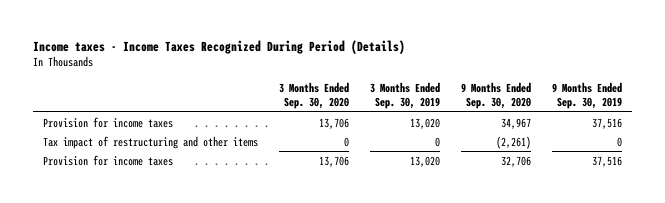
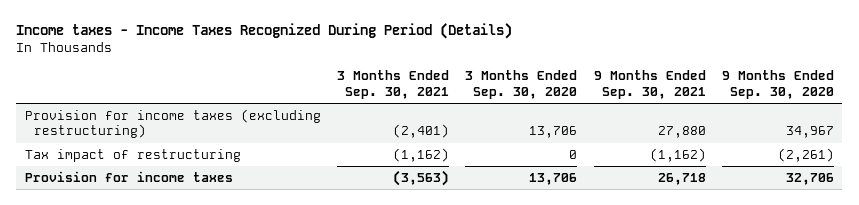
- | 3 Months Ended Sep. 30, 2020 | 3 Months Ended Sep. 30, 2019 | 9 Months Ended Sep. 30, 2020 | 9 Months Ended Sep. 30, 2019
+ | 3 Months Ended Sep. 30, 2021 | 3 Months Ended Sep. 30, 2020 | 9 Months Ended Sep. 30, 2021 | 9 Months Ended Sep. 30, 2020
- Provision for income taxes | 13,706 | 13,020 | 34,967 | 37,516
- Tax impact of restructuring and other items | 0 | 0 | (2,261) | 0
+ Provision for income taxes (excluding restructuring) | (2,401) | 13,706 | 27,880 | 34,967
+ Tax impact of restructuring | (1,162) | 0 | (1,162) | (2,261)

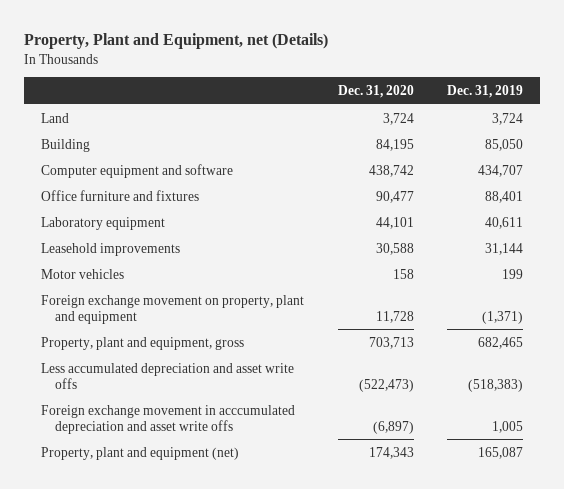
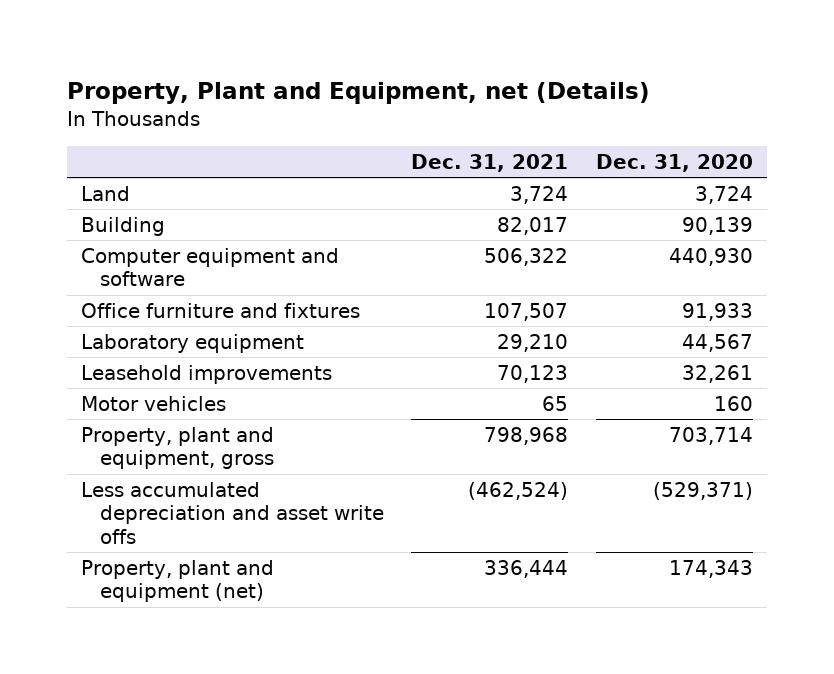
- | Dec. 31, 2020 | Dec. 31, 2019
+ | Dec. 31, 2021 | Dec. 31, 2020
- Building | 84,195 | 85,050
- Computer equipment and software | 438,742 | 434,707
- Office furniture and fixtures | 90,477 | 88,401
- Laboratory equipment | 44,101 | 40,611
- Leasehold improvements | 30,588 | 31,144
- Motor vehicles | 158 | 199
- Foreign exchange movement on property, plant and equipment | 11,728 | (1,371)
- Property, plant and equipment, gross | 703,713 | 682,465
- Less accumulated depreciation and asset write offs | (522,473) | (518,383)
- Foreign exchange movement in acccumulated depreciation and asset write offs | (6,897) | 1,005
+ Building | 82,017 | 90,139
+ Computer equipment and software | 506,322 | 440,930
+ Office furniture and fixtures | 107,507 | 91,933
+ Laboratory equipment | 29,210 | 44,567
+ Leasehold improvements | 70,123 | 32,261
+ Motor vehicles | 65 | 160
+ Property, plant and equipment, gross | 798,968 | 703,714
+ Less accumulated depreciation and asset write offs | (462,524) | (529,371)

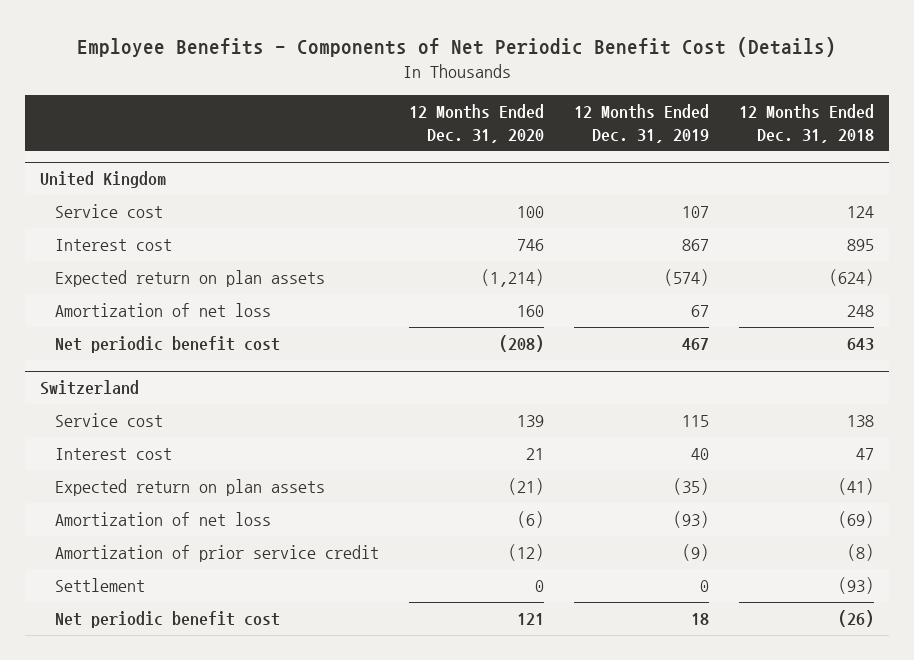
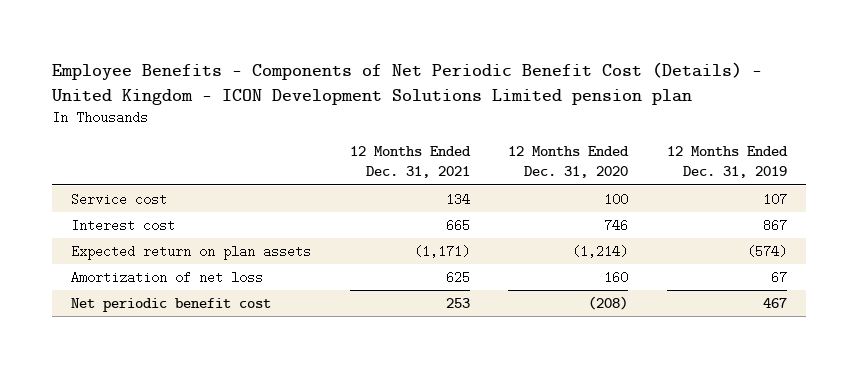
- Employee Benefits - Components of Net Periodic Benefit Cost (Details)
+ Employee Benefits - Components of Net Periodic Benefit Cost (Details) - United Kingdom - ICON Development Solutions Limited pension plan
- | 12 Months Ended Dec. 31, 2020 | 12 Months Ended Dec. 31, 2019 | 12 Months Ended Dec. 31, 2018
+ | 12 Months Ended Dec. 31, 2021 | 12 Months Ended Dec. 31, 2020 | 12 Months Ended Dec. 31, 2019
- United Kingdom
- Switzerland
- Service cost | 139 | 115 | 138
- Interest cost | 21 | 40 | 47
- Expected return on plan assets | (21) | (35) | (41)
- Amortization of net loss | (6) | (93) | (69)
- Amortization of prior service credit | (12) | (9) | (8)
- Settlement | 0 | 0 | (93)
- Net periodic benefit cost | 121 | 18 | (26)

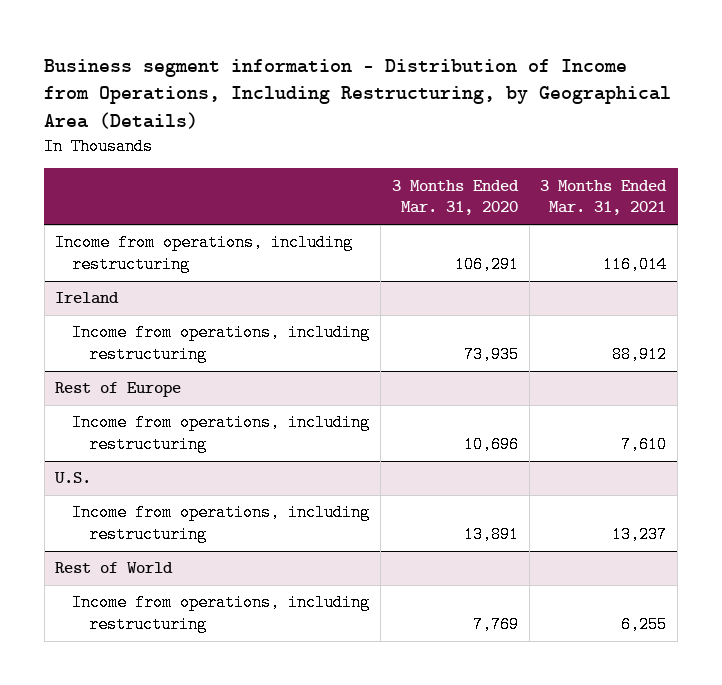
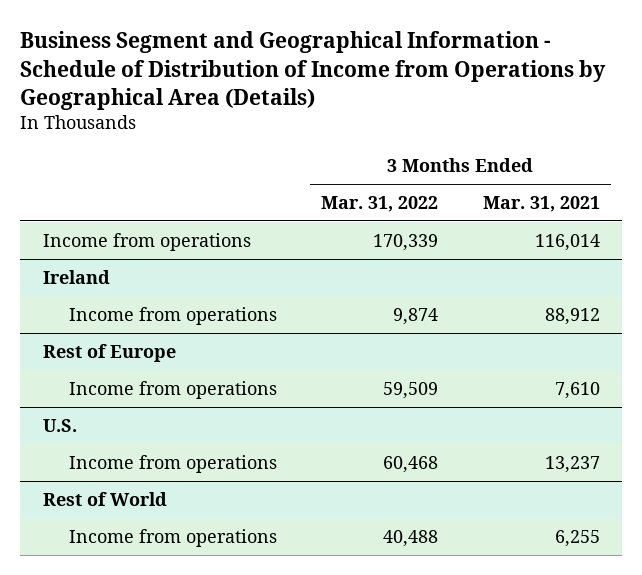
- Business segment information - Distribution of Income from Operations, Including Restructuring, by Geographical Area (Details)
+ Business Segment and Geographical Information - Schedule of Distribution of Income from Operations by Geographical Area (Details)
- | 3 Months Ended Mar. 31, 2020 | 3 Months Ended Mar. 31, 2021
+ | 3 Months Ended Mar. 31, 2022 | 3 Months Ended Mar. 31, 2021
- Income from operations, including restructuring | 106,291 | 116,014
+ Income from operations | 170,339 | 116,014
@ Ireland
- Income from operations, including restructuring | 73,935 | 88,912
+ Income from operations | 9,874 | 88,912
@ Rest of Europe
- Income from operations, including restructuring | 10,696 | 7,610
+ Income from operations | 59,509 | 7,610
@ U.S.
- Income from operations, including restructuring | 13,891 | 13,237
+ Income from operations | 60,468 | 13,237
@ Rest of World
- Income from operations, including restructuring | 7,769 | 6,255
+ Income from operations | 40,488 | 6,255

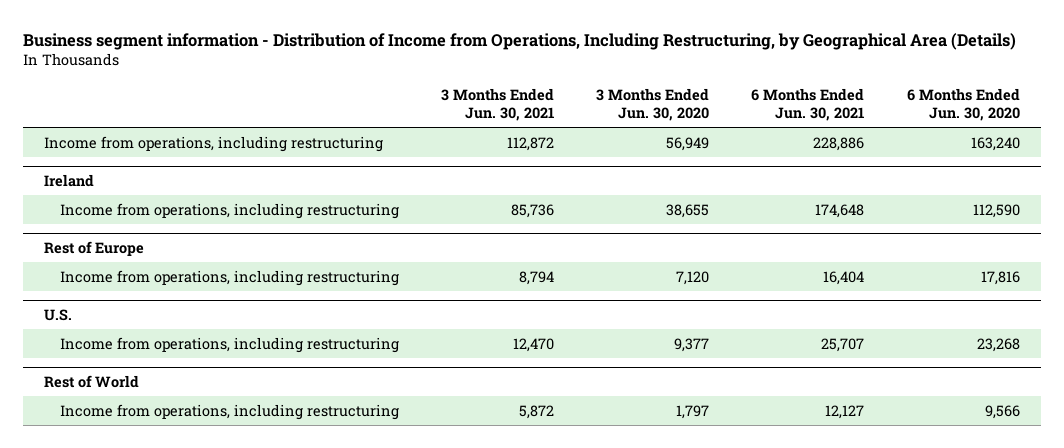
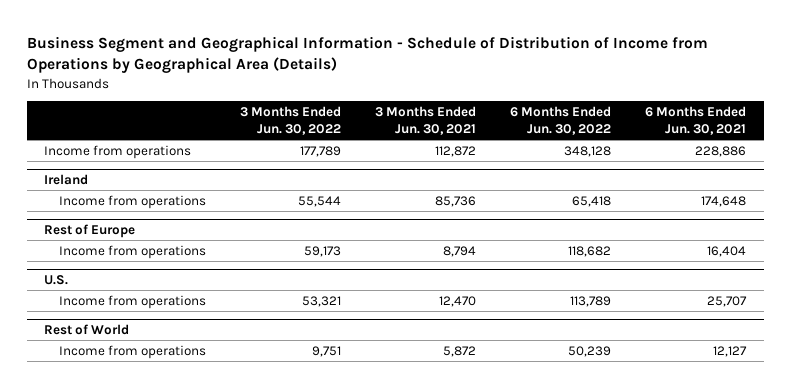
- Business segment information - Distribution of Income from Operations, Including Restructuring, by Geographical Area (Details)
+ Business Segment and Geographical Information - Schedule of Distribution of Income from Operations by Geographical Area (Details)
- | 3 Months Ended Jun. 30, 2021 | 3 Months Ended Jun. 30, 2020 | 6 Months Ended Jun. 30, 2021 | 6 Months Ended Jun. 30, 2020
+ | 3 Months Ended Jun. 30, 2022 | 3 Months Ended Jun. 30, 2021 | 6 Months Ended Jun. 30, 2022 | 6 Months Ended Jun. 30, 2021
- Income from operations, including restructuring | 112,872 | 56,949 | 228,886 | 163,240
+ Income from operations | 177,789 | 112,872 | 348,128 | 228,886
@ Ireland
- Income from operations, including restructuring | 85,736 | 38,655 | 174,648 | 112,590
+ Income from operations | 55,544 | 85,736 | 65,418 | 174,648
@ Rest of Europe
- Income from operations, including restructuring | 8,794 | 7,120 | 16,404 | 17,816
+ Income from operations | 59,173 | 8,794 | 118,682 | 16,404
@ U.S.
- Income from operations, including restructuring | 12,470 | 9,377 | 25,707 | 23,268
+ Income from operations | 53,321 | 12,470 | 113,789 | 25,707
@ Rest of World
- Income from operations, including restructuring | 5,872 | 1,797 | 12,127 | 9,566
+ Income from operations | 9,751 | 5,872 | 50,239 | 12,127

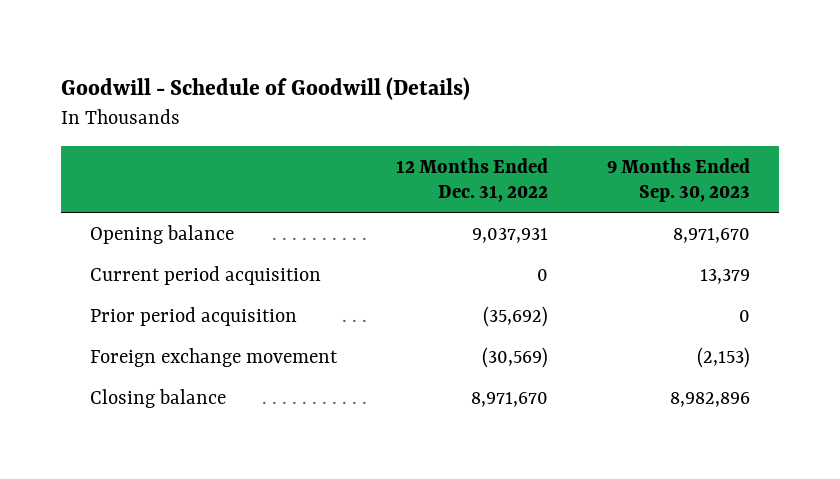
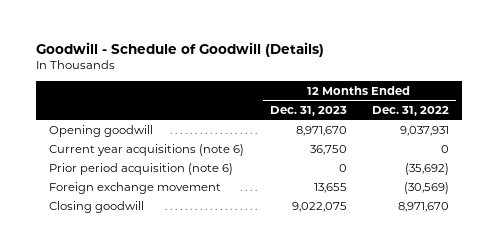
- | 12 Months Ended Dec. 31, 2022 | 9 Months Ended Sep. 30, 2023
+ | 12 Months Ended Dec. 31, 2023 | 12 Months Ended Dec. 31, 2022
- Opening balance | 9,037,931 | 8,971,670
- Current period acquisition | 0 | 13,379
- Prior period acquisition | (35,692) | 0
+ Opening goodwill | 8,971,670 | 9,037,931
+ Current year acquisitions (note 6) | 36,750 | 0
+ Prior period acquisition (note 6) | 0 | (35,692)
- Closing balance | 8,971,670 | 8,982,896
+ Closing goodwill | 9,022,075 | 8,971,670

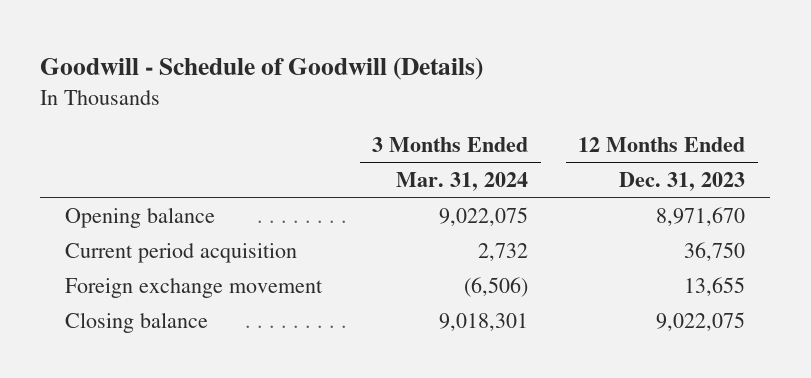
- | 12 Months Ended Dec. 31, 2023 | 12 Months Ended Dec. 31, 2022
+ | 3 Months Ended Mar. 31, 2024 | 12 Months Ended Dec. 31, 2023
- Opening goodwill | 8,971,670 | 9,037,931
- Current year acquisitions (note 6) | 36,750 | 0
- Prior period acquisition (note 6) | 0 | (35,692)
+ Opening balance | 9,022,075 | 8,971,670
+ Current period acquisition | 2,732 | 36,750
- Closing goodwill | 9,022,075 | 8,971,670
+ Closing balance | 9,018,301 | 9,022,075

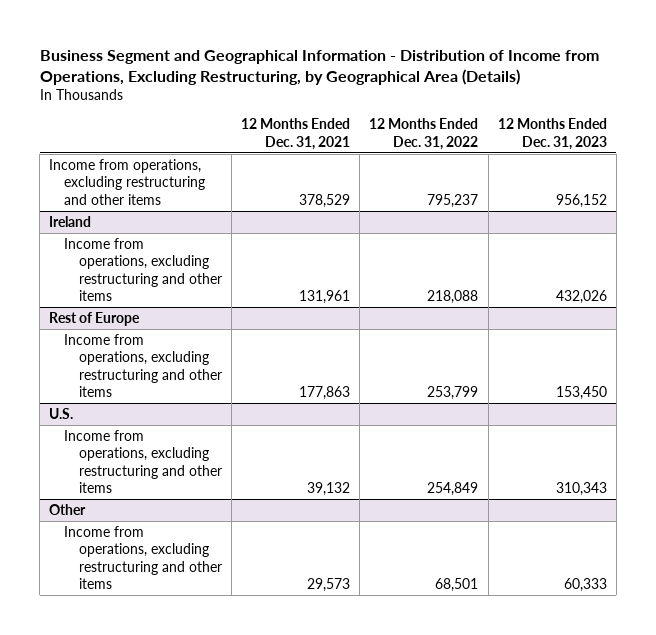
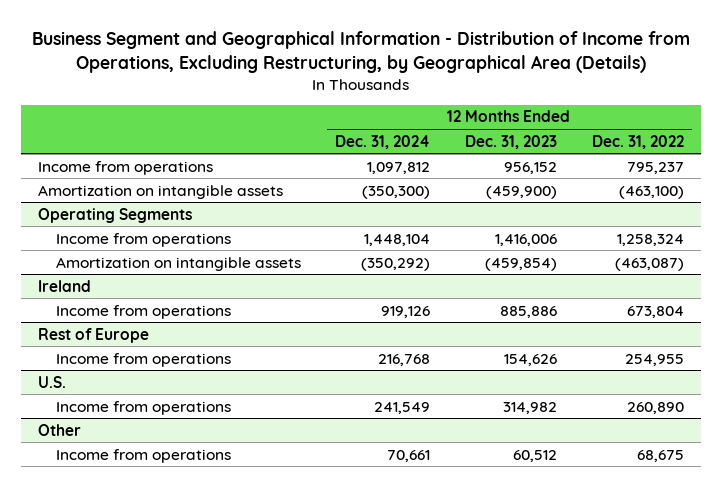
- | 12 Months Ended Dec. 31, 2021 | 12 Months Ended Dec. 31, 2022 | 12 Months Ended Dec. 31, 2023
+ | 12 Months Ended Dec. 31, 2024 | 12 Months Ended Dec. 31, 2023 | 12 Months Ended Dec. 31, 2022
- Income from operations, excluding restructuring and other items | 378,529 | 795,237 | 956,152
+ Income from operations | 1,097,812 | 956,152 | 795,237
+ Amortization on intangible assets | (350,300) | (459,900) | (463,100)
+ Operating Segments
+ Income from operations | 1,448,104 | 1,416,006 | 1,258,324
+ Amortization on intangible assets | (350,292) | (459,854) | (463,087)
@ Ireland
- Income from operations, excluding restructuring and other items | 131,961 | 218,088 | 432,026
+ Income from operations | 919,126 | 885,886 | 673,804
@ Rest of Europe
- Income from operations, excluding restructuring and other items | 177,863 | 253,799 | 153,450
+ Income from operations | 216,768 | 154,626 | 254,955
@ U.S.
- Income from operations, excluding restructuring and other items | 39,132 | 254,849 | 310,343
+ Income from operations | 241,549 | 314,982 | 260,890
@ Other
- Income from operations, excluding restructuring and other items | 29,573 | 68,501 | 60,333
+ Income from operations | 70,661 | 60,512 | 68,675

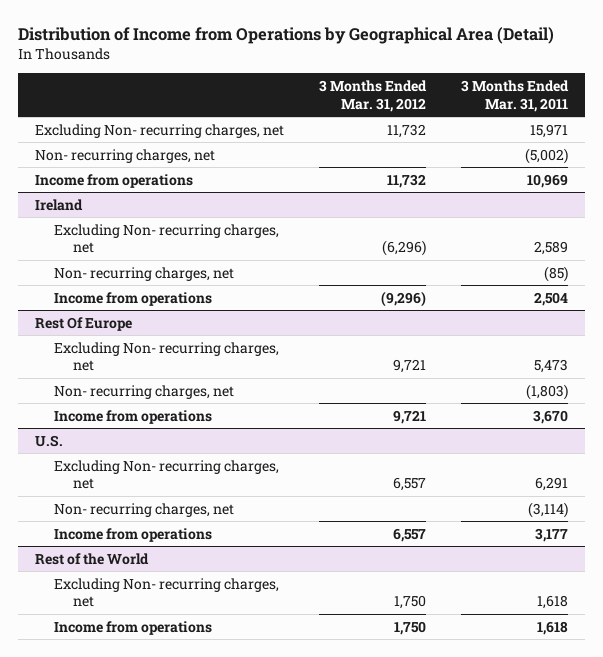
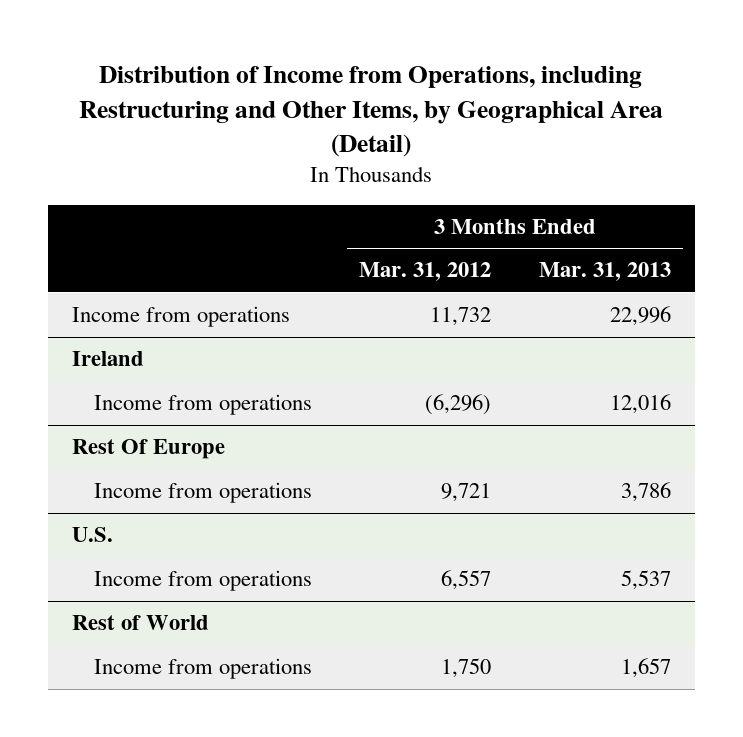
- Distribution of Income from Operations by Geographical Area (Detail)
+ Distribution of Income from Operations, including Restructuring and Other Items, by Geographical Area (Detail)
- | 3 Months Ended Mar. 31, 2012 | 3 Months Ended Mar. 31, 2011
+ | 3 Months Ended Mar. 31, 2012 | 3 Months Ended Mar. 31, 2013
- Excluding Non- recurring charges, net | 11,732 | 15,971
- Non- recurring charges, net | | (5,002)
@ Ireland
- Excluding Non- recurring charges, net | (6,296) | 2,589
- Non- recurring charges, net | | (85)
- Income from operations | (9,296) | 2,504
+ Income from operations | (6,296) | 12,016
@ Rest Of Europe
- Excluding Non- recurring charges, net | 9,721 | 5,473
- Non- recurring charges, net | | (1,803)
@ U.S.
- Excluding Non- recurring charges, net | 6,557 | 6,291
- Non- recurring charges, net | | (3,114)
- Rest of the World
- Excluding Non- recurring charges, net | 1,750 | 1,618
+ Rest of World

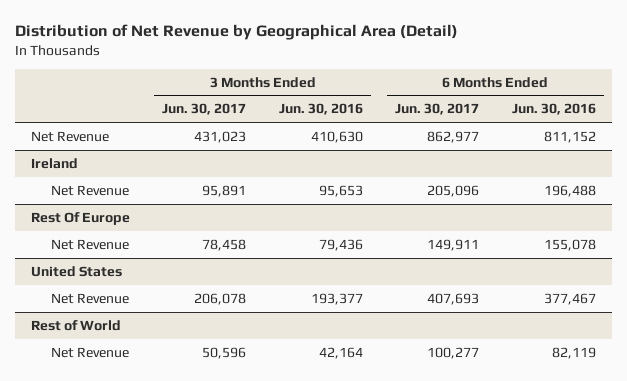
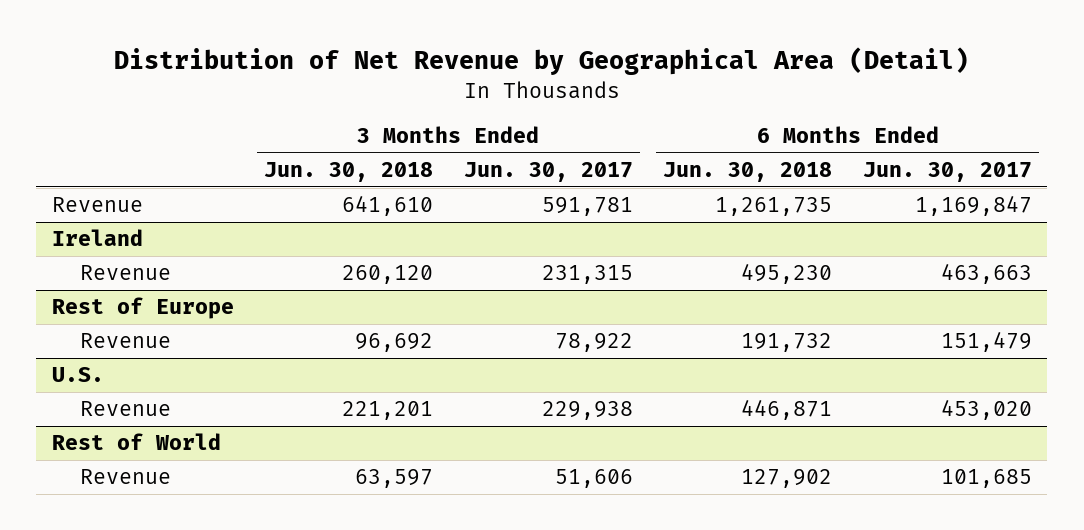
- | 3 Months Ended Jun. 30, 2017 | 3 Months Ended Jun. 30, 2016 | 6 Months Ended Jun. 30, 2017 | 6 Months Ended Jun. 30, 2016
+ | 3 Months Ended Jun. 30, 2018 | 3 Months Ended Jun. 30, 2017 | 6 Months Ended Jun. 30, 2018 | 6 Months Ended Jun. 30, 2017
- Net Revenue | 431,023 | 410,630 | 862,977 | 811,152
+ Revenue | 641,610 | 591,781 | 1,261,735 | 1,169,847
@ Ireland
- Net Revenue | 95,891 | 95,653 | 205,096 | 196,488
- Rest Of Europe
- Net Revenue | 78,458 | 79,436 | 149,911 | 155,078
- United States
- Net Revenue | 206,078 | 193,377 | 407,693 | 377,467
@ Ireland
+ Revenue | 260,120 | 231,315 | 495,230 | 463,663
+ Rest of Europe
+ Revenue | 96,692 | 78,922 | 191,732 | 151,479
+ U.S.
+ Revenue | 221,201 | 229,938 | 446,871 | 453,020
@ Rest of World
- Net Revenue | 50,596 | 42,164 | 100,277 | 82,119
+ Revenue | 63,597 | 51,606 | 127,902 | 101,685

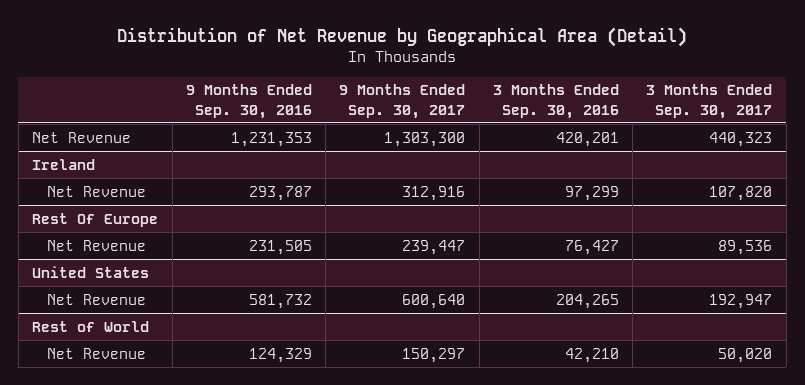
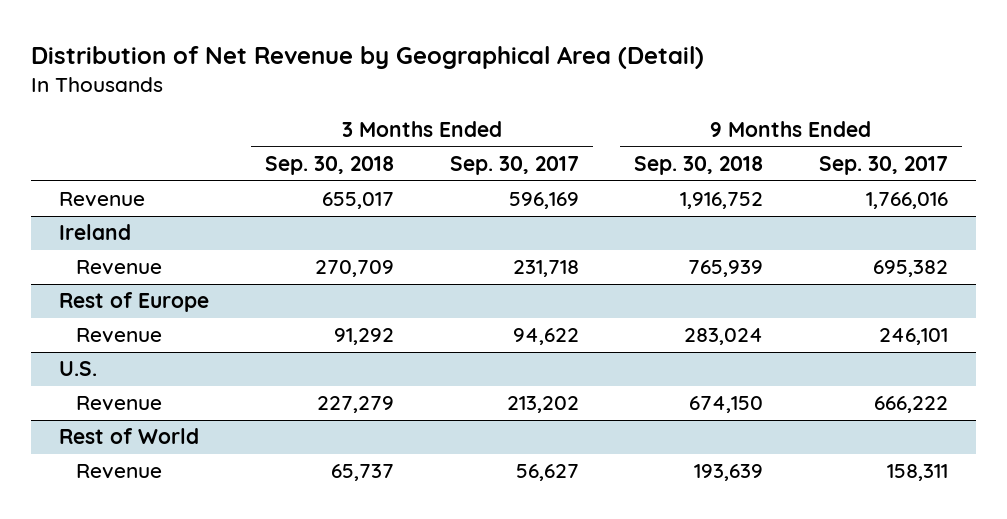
- | 9 Months Ended Sep. 30, 2016 | 9 Months Ended Sep. 30, 2017 | 3 Months Ended Sep. 30, 2016 | 3 Months Ended Sep. 30, 2017
+ | 3 Months Ended Sep. 30, 2018 | 3 Months Ended Sep. 30, 2017 | 9 Months Ended Sep. 30, 2018 | 9 Months Ended Sep. 30, 2017
- Net Revenue | 1,231,353 | 1,303,300 | 420,201 | 440,323
+ Revenue | 655,017 | 596,169 | 1,916,752 | 1,766,016
@ Ireland
- Net Revenue | 293,787 | 312,916 | 97,299 | 107,820
- Rest Of Europe
- Net Revenue | 231,505 | 239,447 | 76,427 | 89,536
- United States
- Net Revenue | 581,732 | 600,640 | 204,265 | 192,947
@ Ireland
+ Revenue | 270,709 | 231,718 | 765,939 | 695,382
+ Rest of Europe
+ Revenue | 91,292 | 94,622 | 283,024 | 246,101
+ U.S.
+ Revenue | 227,279 | 213,202 | 674,150 | 666,222
@ Rest of World
- Net Revenue | 124,329 | 150,297 | 42,210 | 50,020
+ Revenue | 65,737 | 56,627 | 193,639 | 158,311

